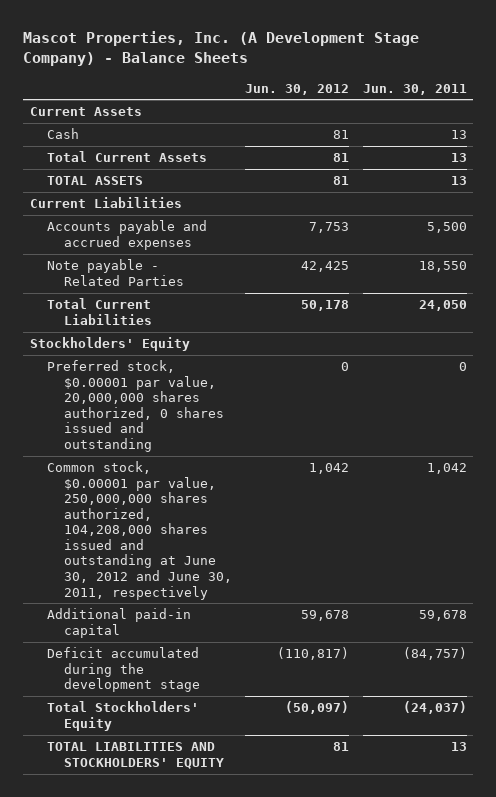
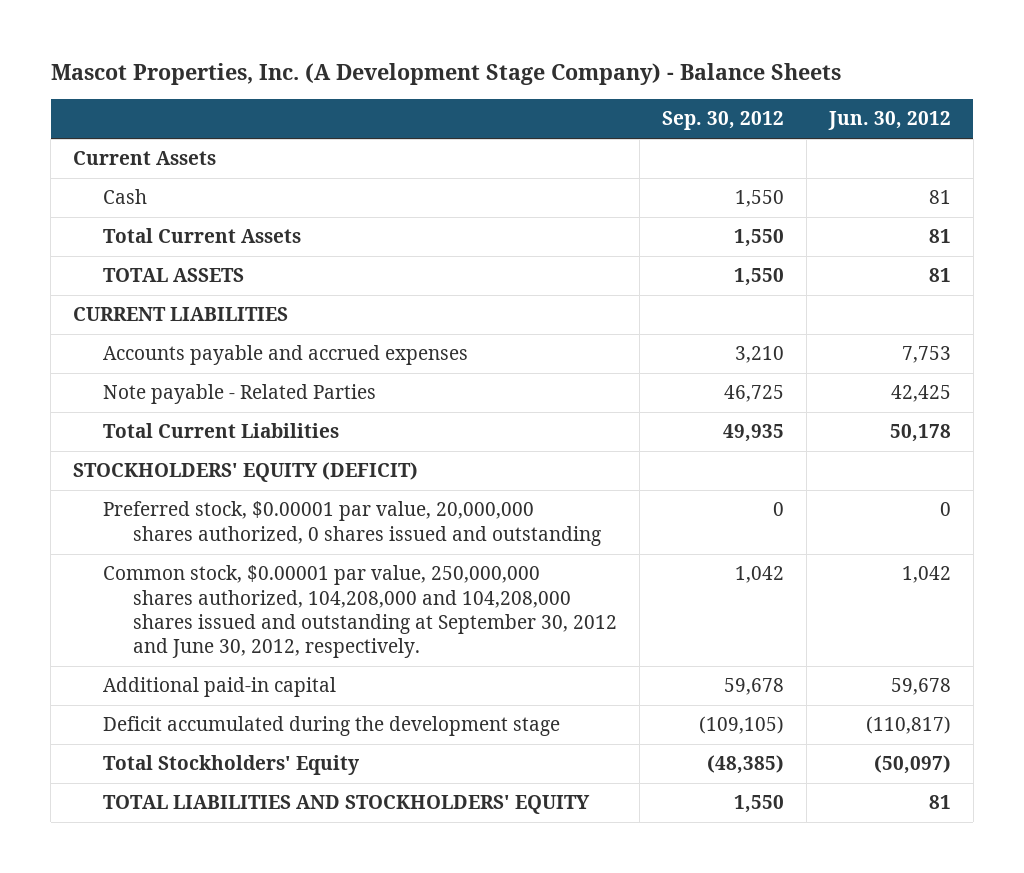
- | Jun. 30, 2012 | Jun. 30, 2011
+ | Sep. 30, 2012 | Jun. 30, 2012
- Current Liabilities
+ CURRENT LIABILITIES
- Stockholders' Equity
+ STOCKHOLDERS' EQUITY (DEFICIT)
- Common stock, $0.00001 par value, 250,000,000 shares authorized, 104,208,000 shares issued and outstanding at June 30, 2012 and June 30, 2011, respectively | 1,042 | 1,042
+ Common stock, $0.00001 par value, 250,000,000 shares authorized, 104,208,000 and 104,208,000 shares issued and outstanding at September 30, 2012 and June 30, 2012, respectively. | 1,042 | 1,042

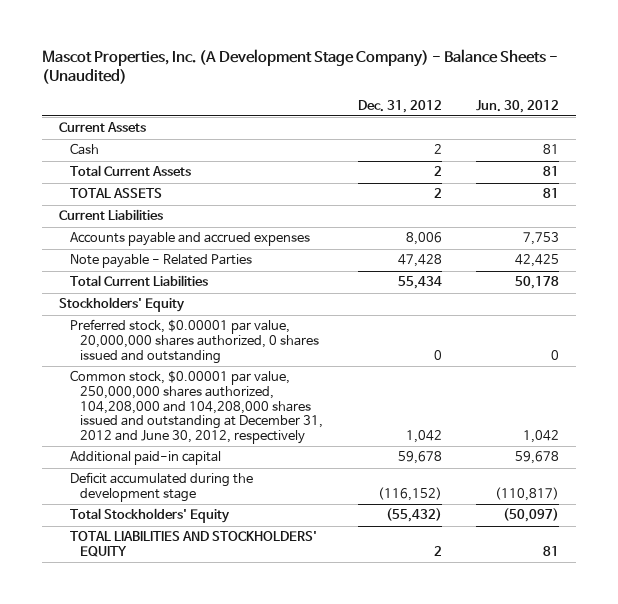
- Mascot Properties, Inc. (A Development Stage Company) - Balance Sheets
+ Mascot Properties, Inc. (A Development Stage Company) - Balance Sheets - (Unaudited)
- | Sep. 30, 2012 | Jun. 30, 2012
+ | Dec. 31, 2012 | Jun. 30, 2012
- CURRENT LIABILITIES
+ Current Liabilities
- STOCKHOLDERS' EQUITY (DEFICIT)
+ Stockholders' Equity
- Common stock, $0.00001 par value, 250,000,000 shares authorized, 104,208,000 and 104,208,000 shares issued and outstanding at September 30, 2012 and June 30, 2012, respectively. | 1,042 | 1,042
+ Common stock, $0.00001 par value, 250,000,000 shares authorized, 104,208,000 and 104,208,000 shares issued and outstanding at December 31, 2012 and June 30, 2012, respectively | 1,042 | 1,042

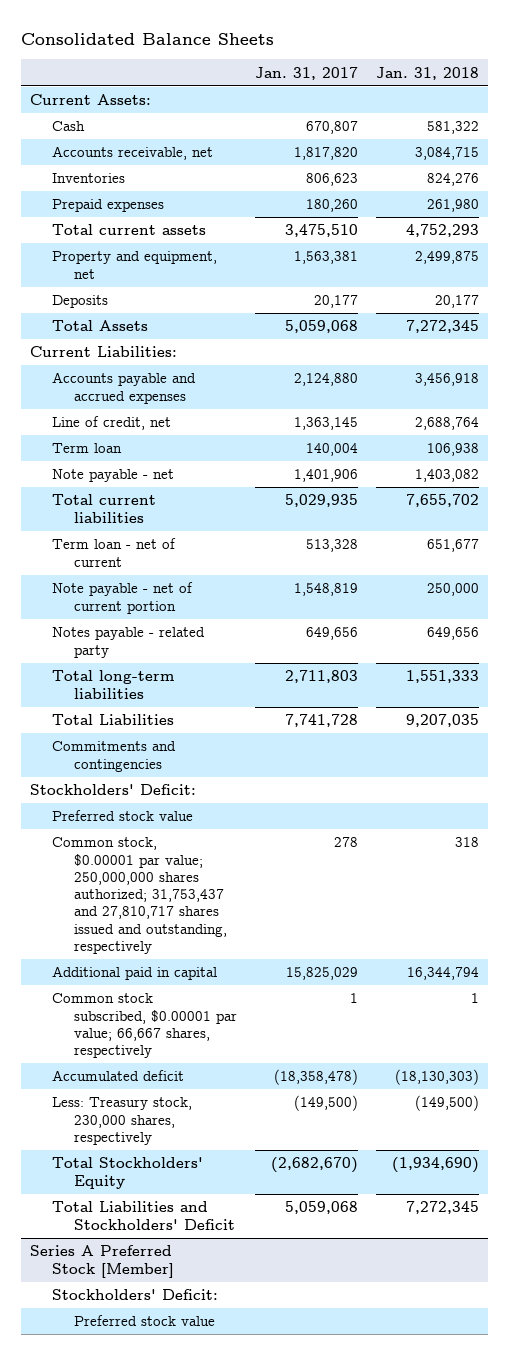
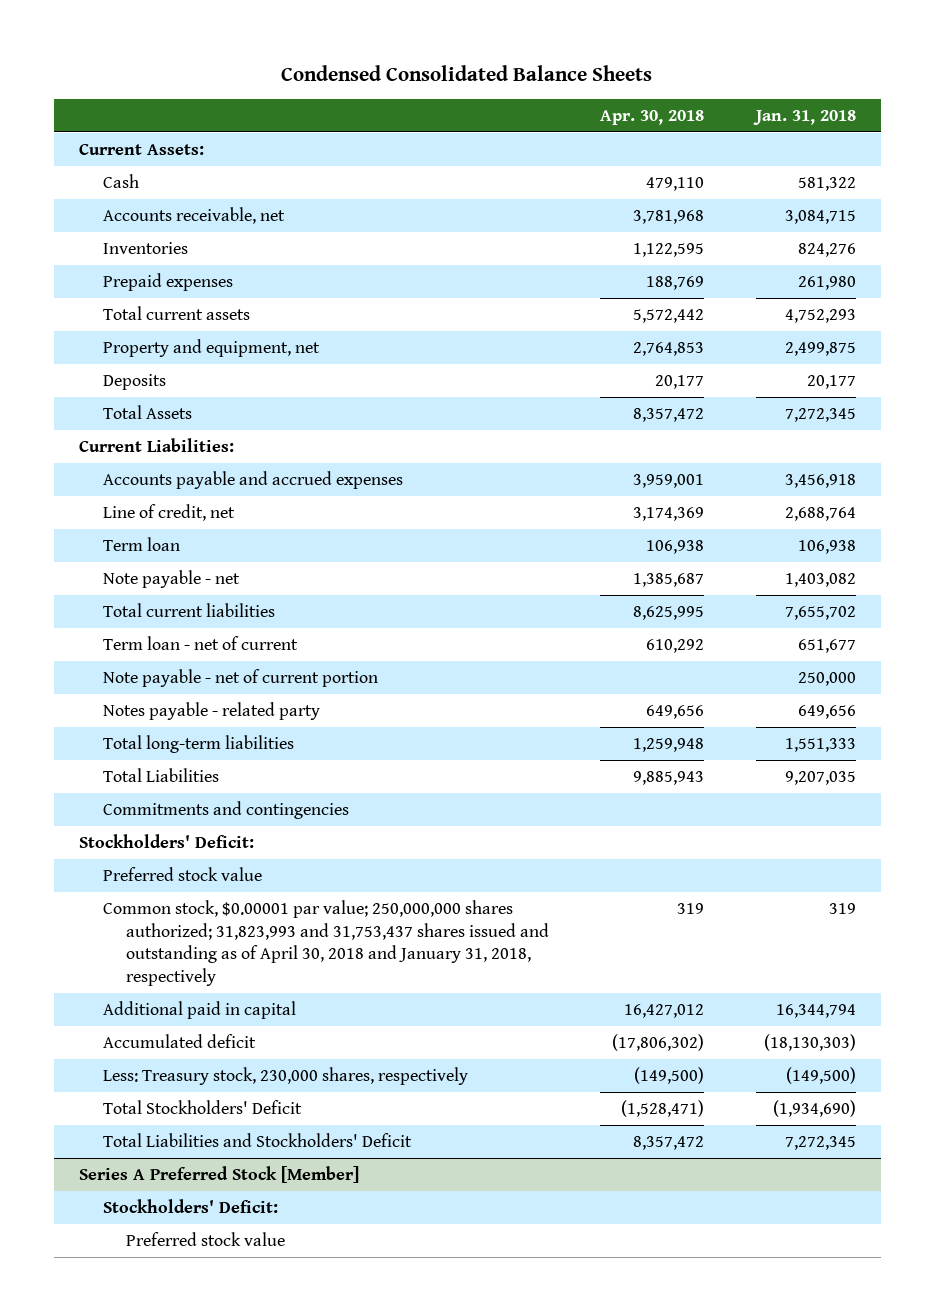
- Consolidated Balance Sheets
+ Condensed Consolidated Balance Sheets
- | Jan. 31, 2017 | Jan. 31, 2018
+ | Apr. 30, 2018 | Jan. 31, 2018
- Common stock, $0.00001 par value; 250,000,000 shares authorized; 31,753,437 and 27,810,717 shares issued and outstanding, respectively | 278 | 318
+ Common stock, $0.00001 par value; 250,000,000 shares authorized; 31,823,993 and 31,753,437 shares issued and outstanding as of April 30, 2018 and January 31, 2018, respectively | 319 | 319
- Common stock subscribed, $0.00001 par value; 66,667 shares, respectively | 1 | 1
- Total Stockholders' Equity | (2,682,670) | (1,934,690)
+ Total Stockholders' Deficit | (1,528,471) | (1,934,690)

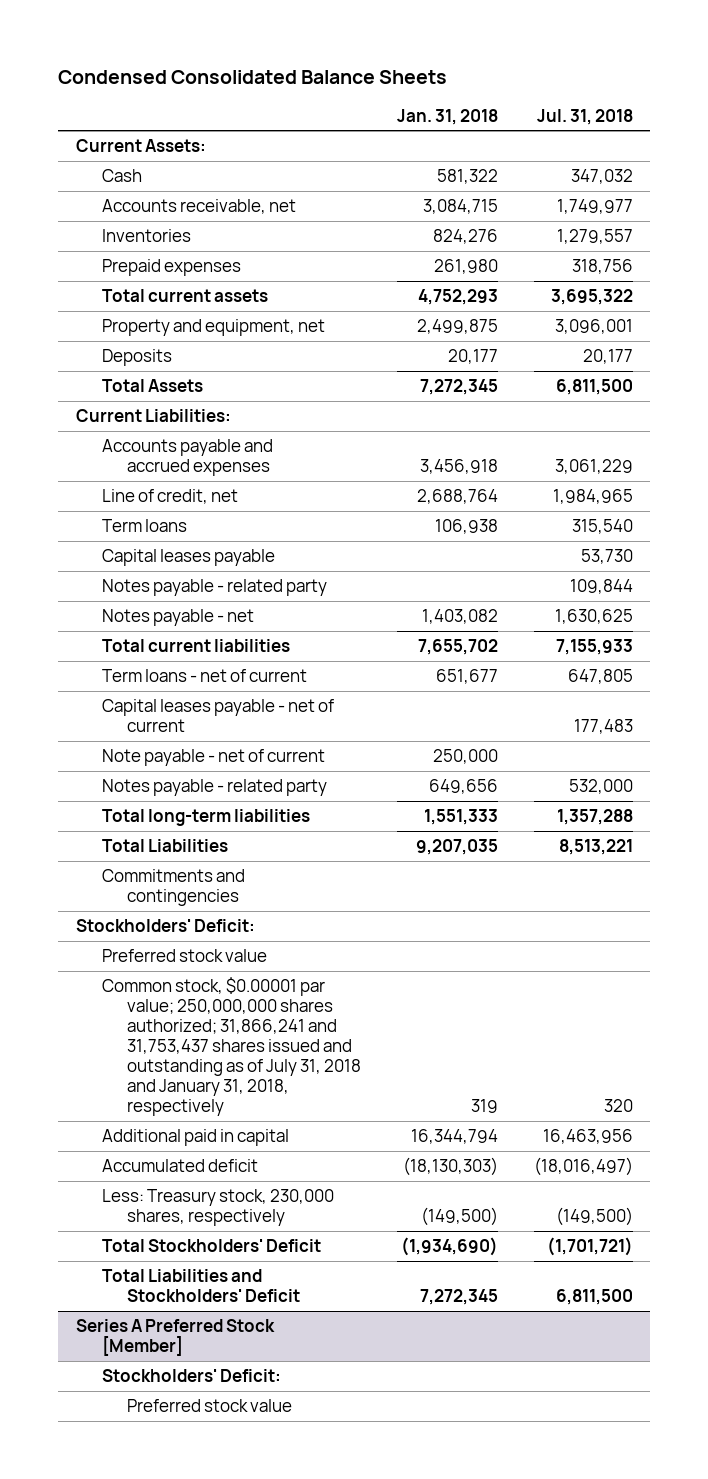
- | Apr. 30, 2018 | Jan. 31, 2018
+ | Jan. 31, 2018 | Jul. 31, 2018
- Term loan | 106,938 | 106,938
- Note payable - net | 1,385,687 | 1,403,082
+ Term loans | 106,938 | 315,540
+ Capital leases payable | | 53,730
+ Notes payable - related party | | 109,844
+ Notes payable - net | 1,403,082 | 1,630,625
- Term loan - net of current | 610,292 | 651,677
- Note payable - net of current portion | | 250,000
+ Term loans - net of current | 651,677 | 647,805
+ Capital leases payable - net of current | | 177,483
+ Note payable - net of current | 250,000 |
- Common stock, $0.00001 par value; 250,000,000 shares authorized; 31,823,993 and 31,753,437 shares issued and outstanding as of April 30, 2018 and January 31, 2018, respectively | 319 | 319
+ Common stock, $0.00001 par value; 250,000,000 shares authorized; 31,866,241 and 31,753,437 shares issued and outstanding as of July 31, 2018 and January 31, 2018, respectively | 319 | 320

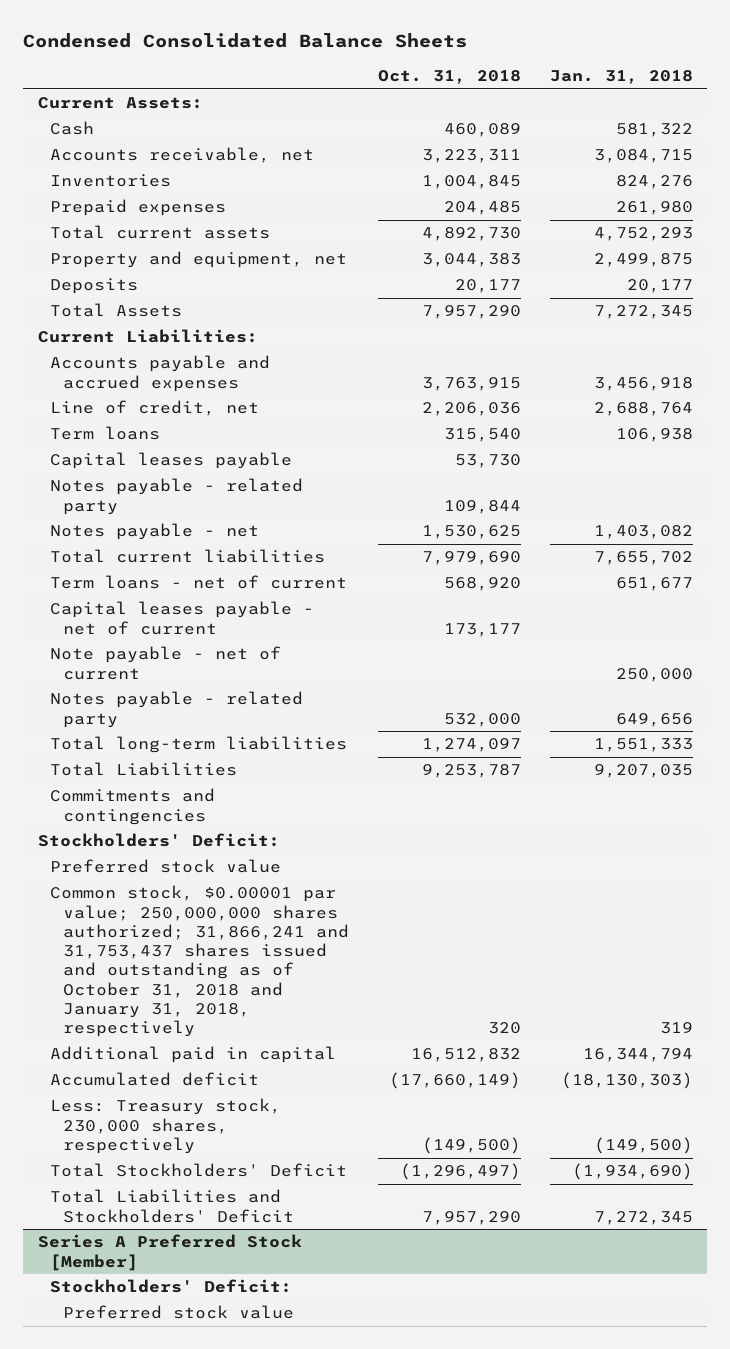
- | Jan. 31, 2018 | Jul. 31, 2018
+ | Oct. 31, 2018 | Jan. 31, 2018
- Common stock, $0.00001 par value; 250,000,000 shares authorized; 31,866,241 and 31,753,437 shares issued and outstanding as of July 31, 2018 and January 31, 2018, respectively | 319 | 320
+ Common stock, $0.00001 par value; 250,000,000 shares authorized; 31,866,241 and 31,753,437 shares issued and outstanding as of October 31, 2018 and January 31, 2018, respectively | 320 | 319

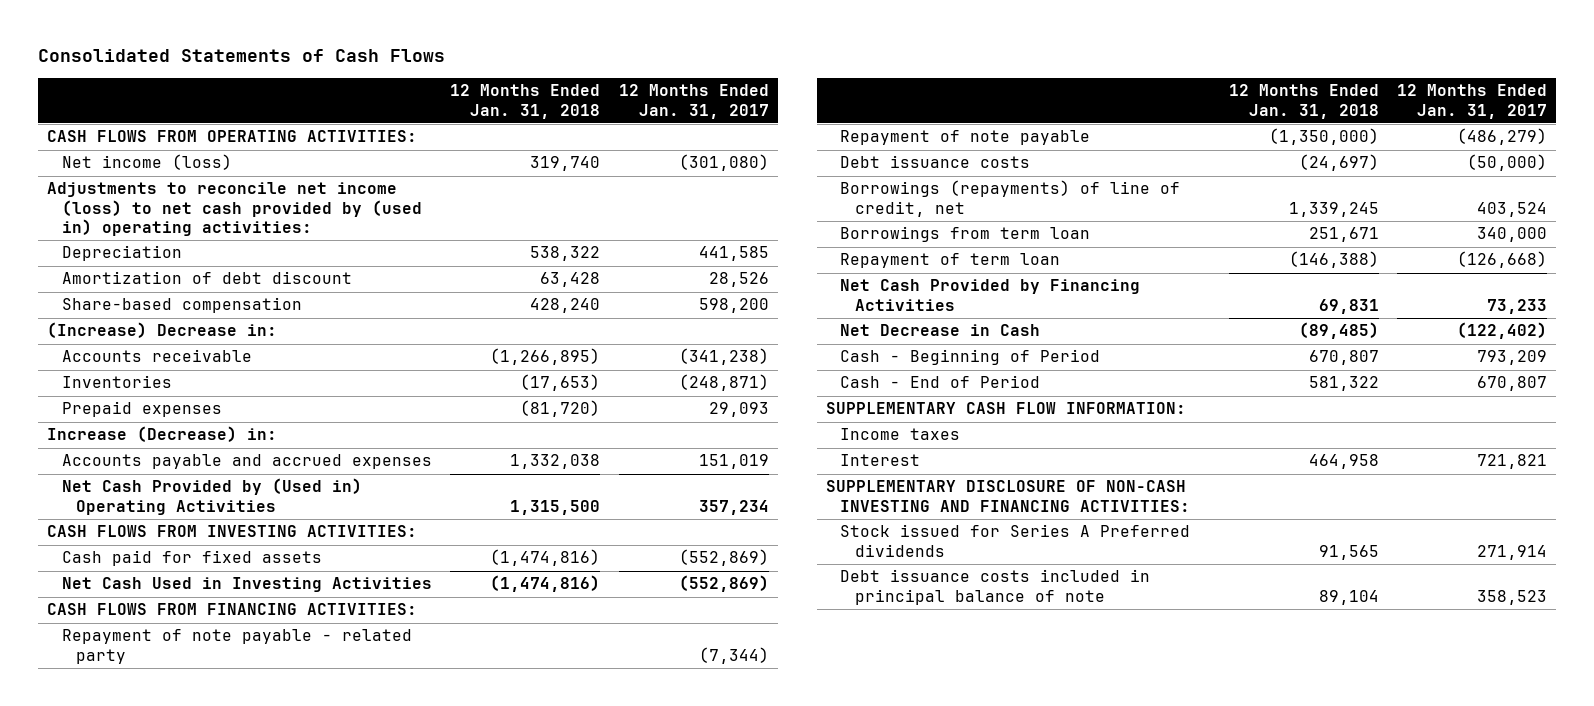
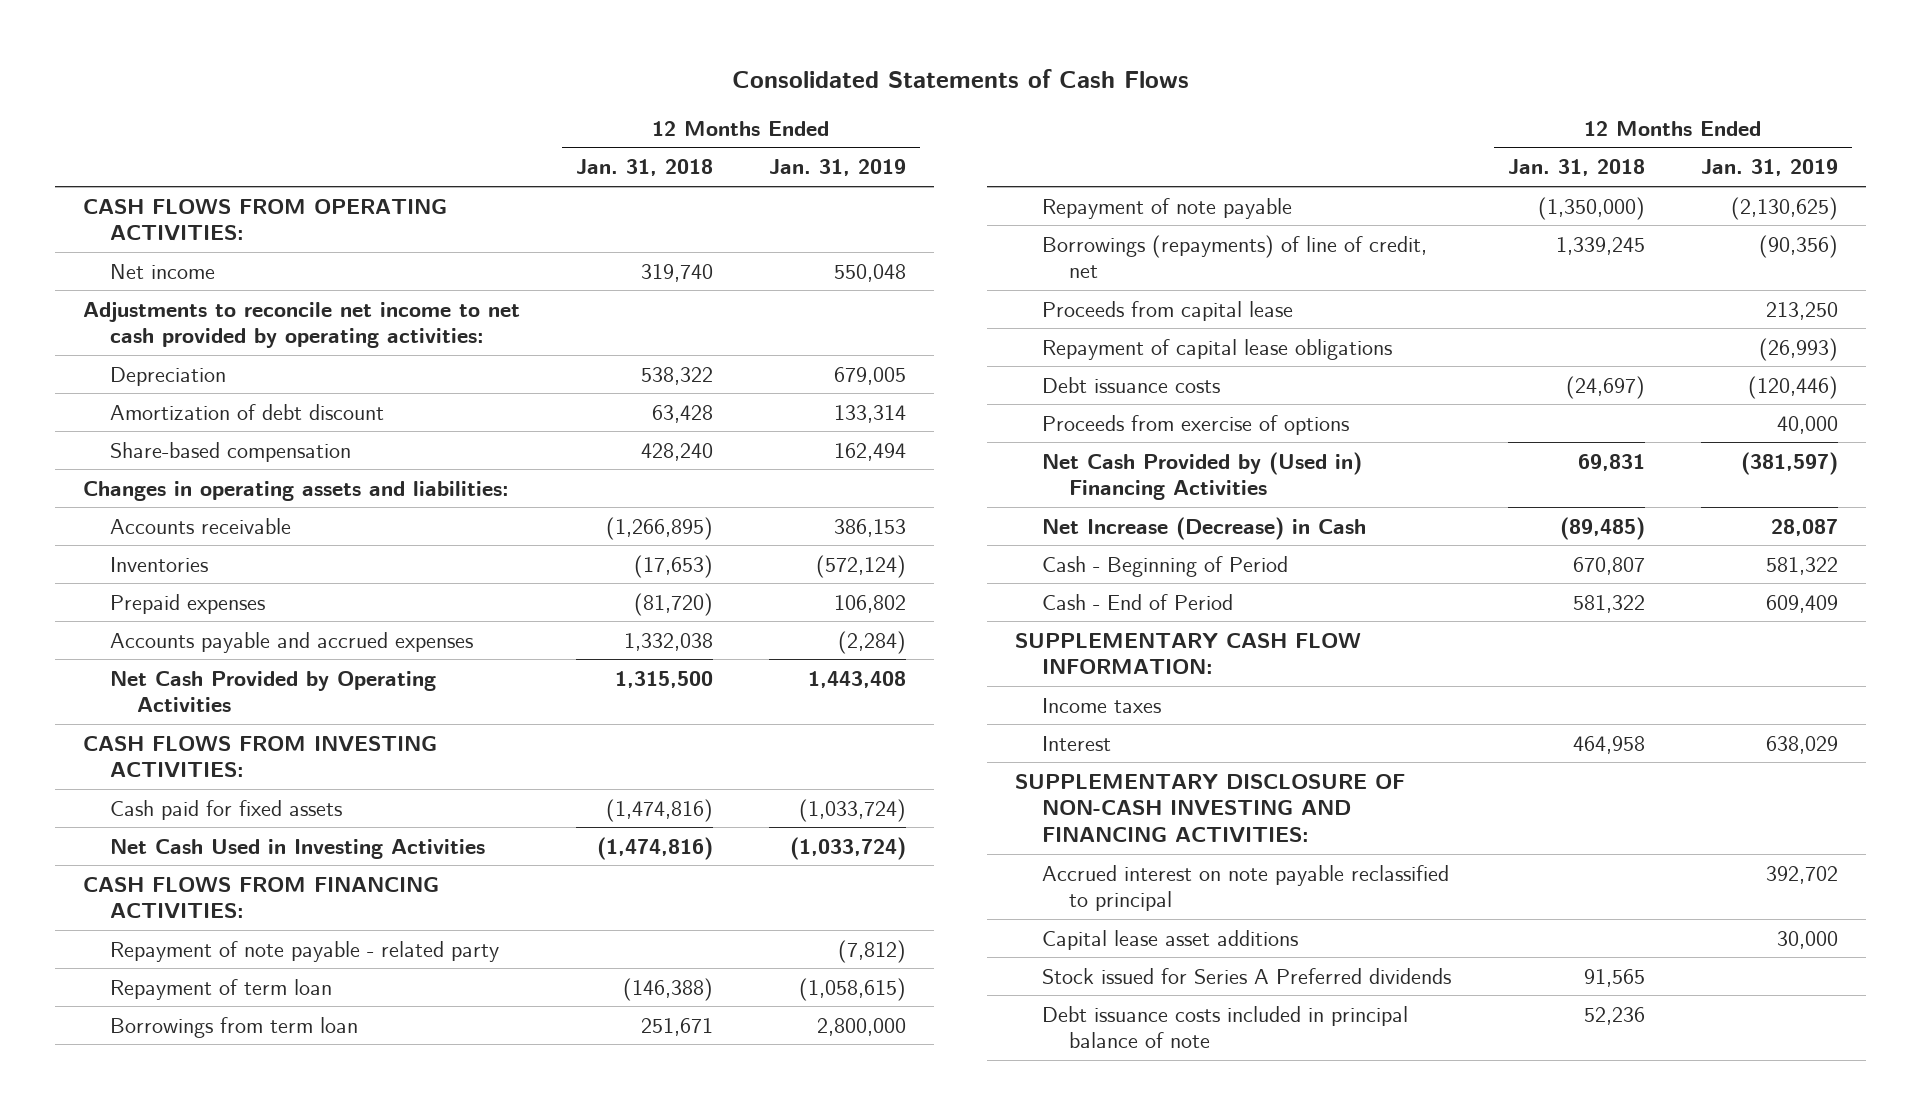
- | 12 Months Ended Jan. 31, 2018 | 12 Months Ended Jan. 31, 2017
+ | 12 Months Ended Jan. 31, 2018 | 12 Months Ended Jan. 31, 2019
- Net income (loss) | 319,740 | (301,080)
- Adjustments to reconcile net income (loss) to net cash provided by (used in) operating activities:
+ Net income | 319,740 | 550,048
+ Adjustments to reconcile net income to net cash provided by operating activities:
- (Increase) Decrease in:
+ Changes in operating assets and liabilities:
- Increase (Decrease) in:
- Net Cash Provided by (Used in) Operating Activities | 1,315,500 | 357,234
+ Net Cash Provided by Operating Activities | 1,315,500 | 1,443,408
moved up: Repayment of term loan | (146,388) | (1,058,615)
moved up: Borrowings from term loan | 251,671 | 2,800,000
- Net Cash Provided by Financing Activities | 69,831 | 73,233
- Net Decrease in Cash | (89,485) | (122,402)
+ Proceeds from capital lease | | 213,250
+ Repayment of capital lease obligations | | (26,993)
moved down: Debt issuance costs | (24,697) | (120,446)
+ Proceeds from exercise of options | | 40,000
+ Net Cash Provided by (Used in) Financing Activities | 69,831 | (381,597)
+ Net Increase (Decrease) in Cash | (89,485) | 28,087
+ Accrued interest on note payable reclassified to principal | | 392,702
+ Capital lease asset additions | | 30,000
- Debt issuance costs included in principal balance of note | 89,104 | 358,523
+ Debt issuance costs included in principal balance of note | 52,236 |

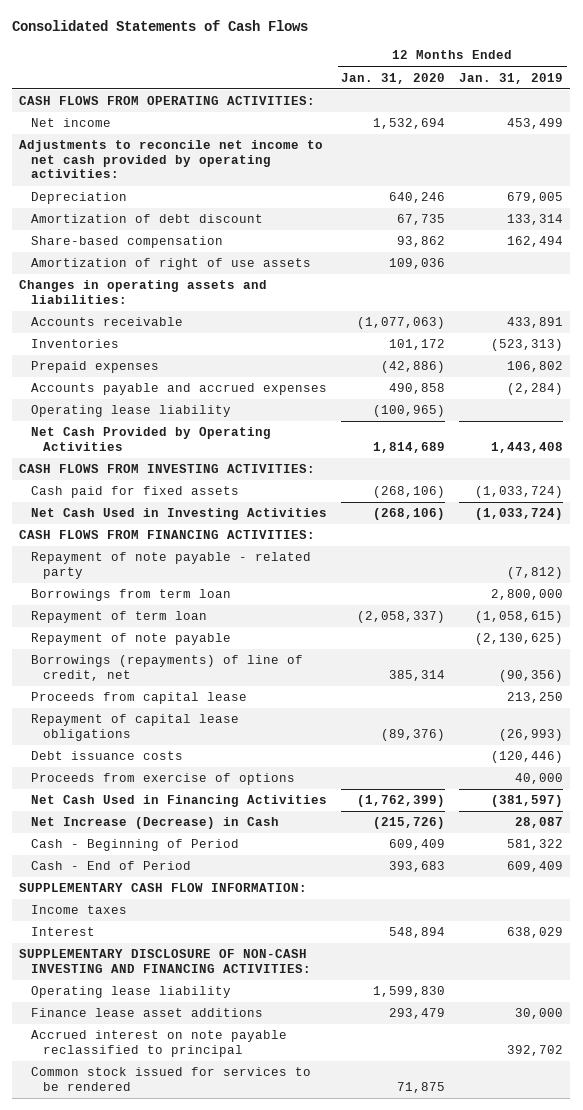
- | 12 Months Ended Jan. 31, 2018 | 12 Months Ended Jan. 31, 2019
+ | 12 Months Ended Jan. 31, 2020 | 12 Months Ended Jan. 31, 2019
- Net income | 319,740 | 550,048
+ Net income | 1,532,694 | 453,499
+ Amortization of right of use assets | 109,036 |
- Accounts receivable | (1,266,895) | 386,153
- Inventories | (17,653) | (572,124)
+ Accounts receivable | (1,077,063) | 433,891
+ Inventories | 101,172 | (523,313)
+ Operating lease liability | (100,965) |
moved down: Repayment of term loan | (2,058,337) | (1,058,615)
- Net Cash Provided by (Used in) Financing Activities | 69,831 | (381,597)
+ Net Cash Used in Financing Activities | (1,762,399) | (381,597)
+ Operating lease liability | 1,599,830 |
+ Finance lease asset additions | 293,479 | 30,000
- Capital lease asset additions | | 30,000
- Stock issued for Series A Preferred dividends | 91,565 |
- Debt issuance costs included in principal balance of note | 52,236 |
+ Common stock issued for services to be rendered | 71,875 |

